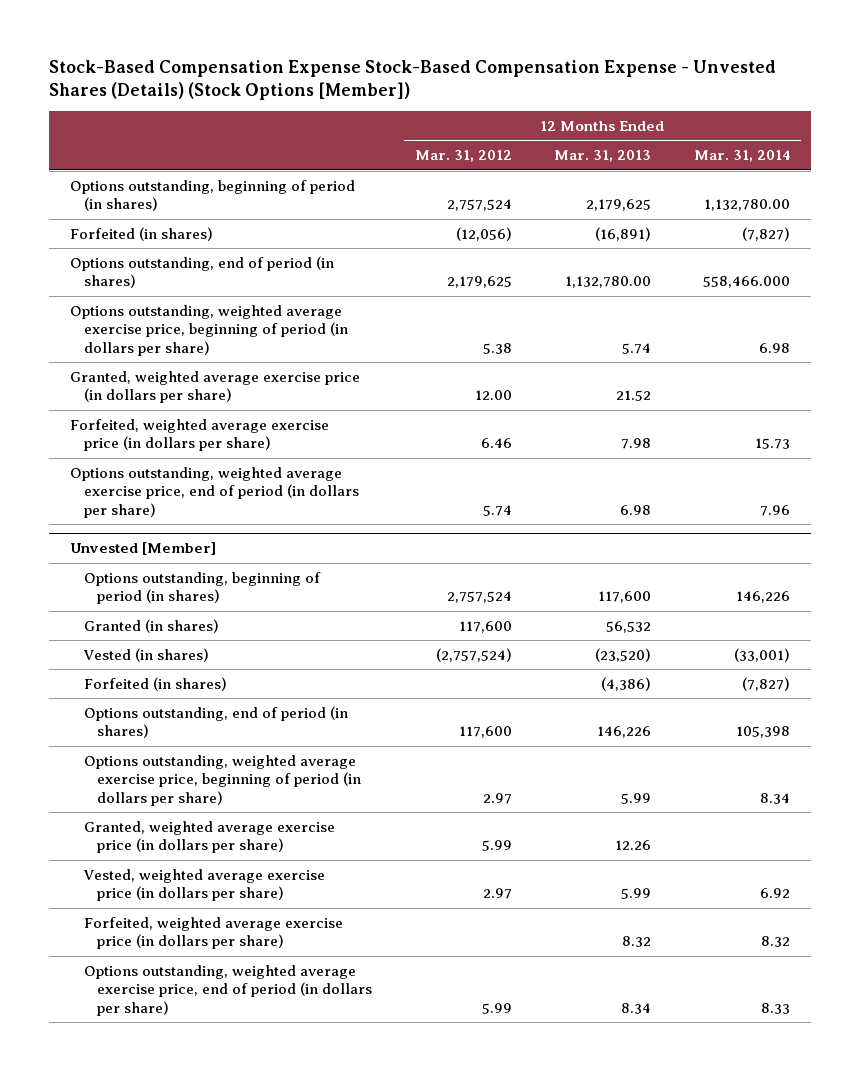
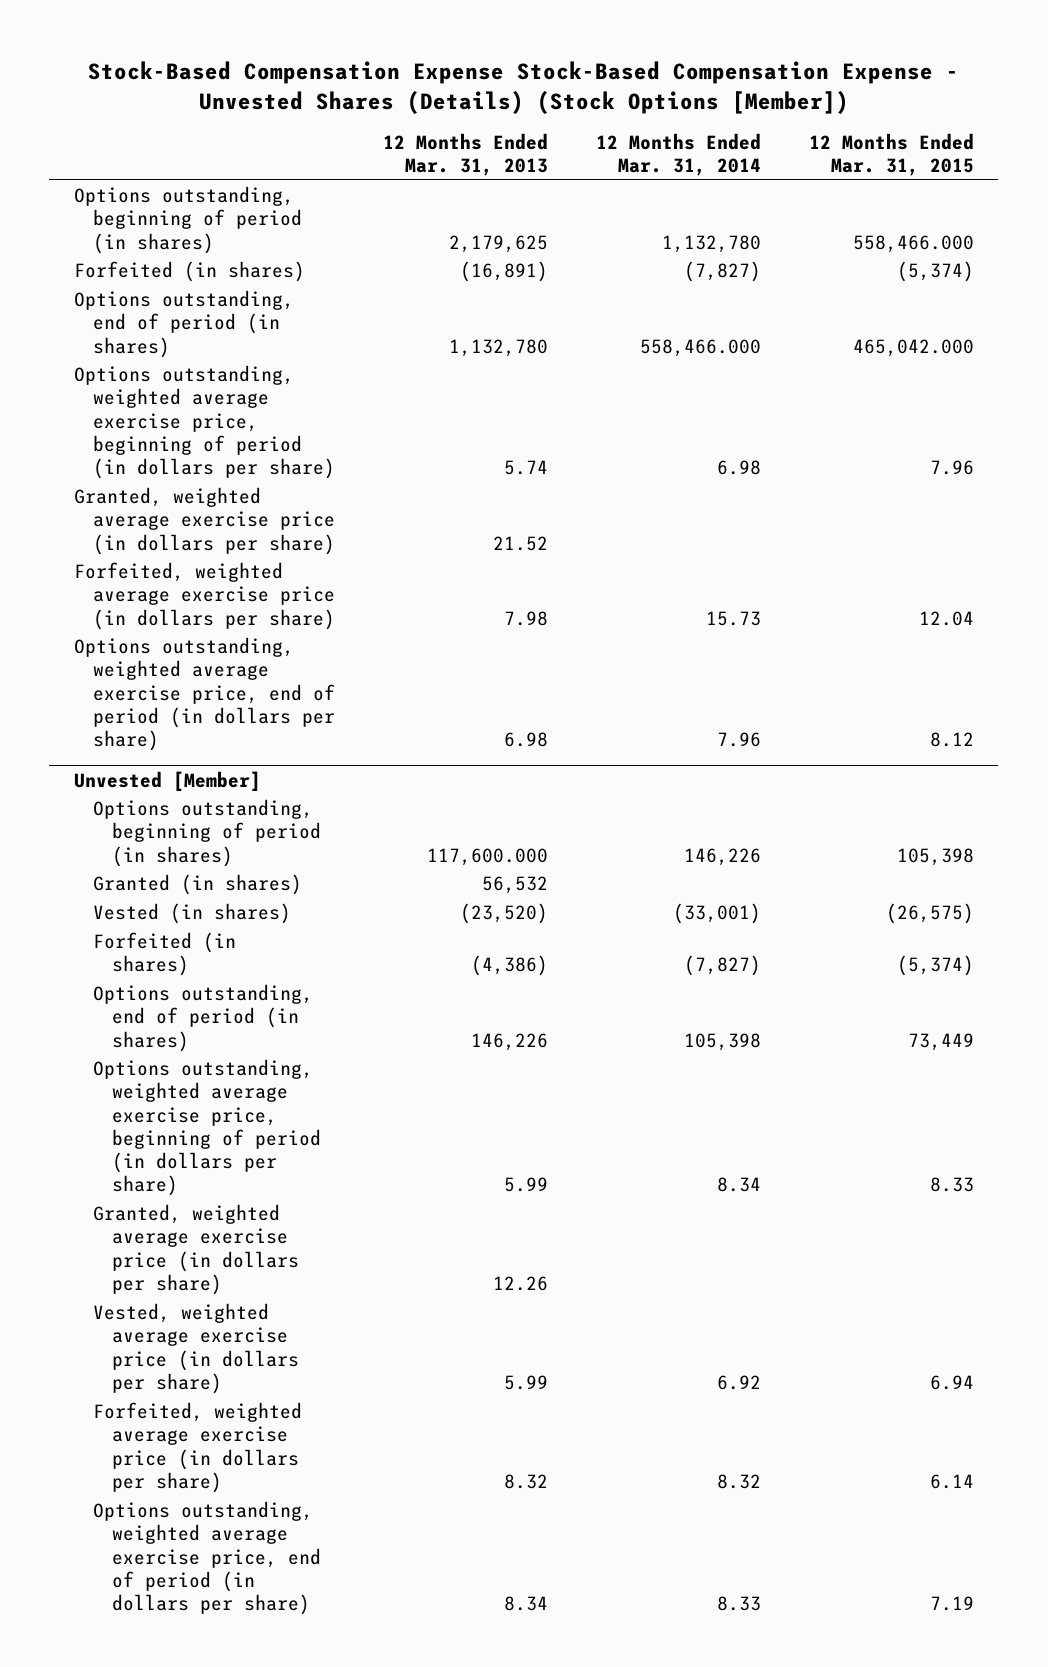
- | 12 Months Ended Mar. 31, 2012 | 12 Months Ended Mar. 31, 2013 | 12 Months Ended Mar. 31, 2014
+ | 12 Months Ended Mar. 31, 2013 | 12 Months Ended Mar. 31, 2014 | 12 Months Ended Mar. 31, 2015
- Options outstanding, beginning of period (in shares) | 2,757,524 | 2,179,625 | 1,132,780.00
+ Options outstanding, beginning of period (in shares) | 2,179,625 | 1,132,780 | 558,466.000
- Options outstanding, end of period (in shares) | 2,179,625 | 1,132,780.00 | 558,466.000
+ Options outstanding, end of period (in shares) | 1,132,780 | 558,466.000 | 465,042.000
@ Unvested [Member]
- Options outstanding, beginning of period (in shares) | 2,757,524 | 117,600 | 146,226
+ Options outstanding, beginning of period (in shares) | 117,600.000 | 146,226 | 105,398

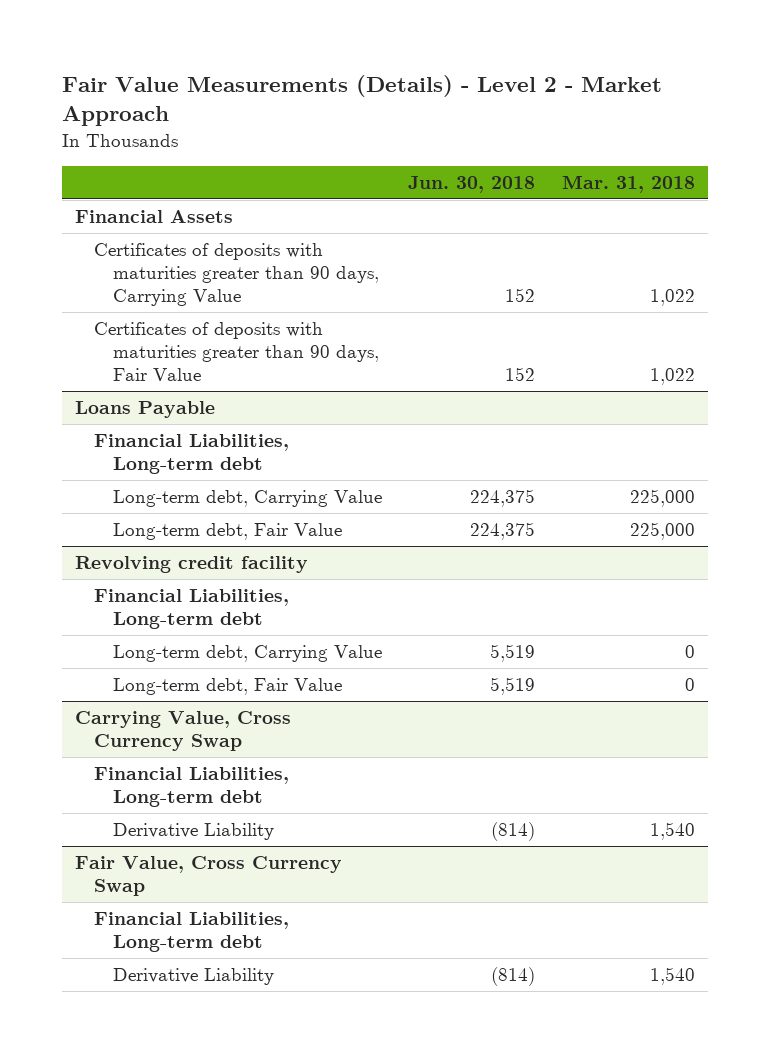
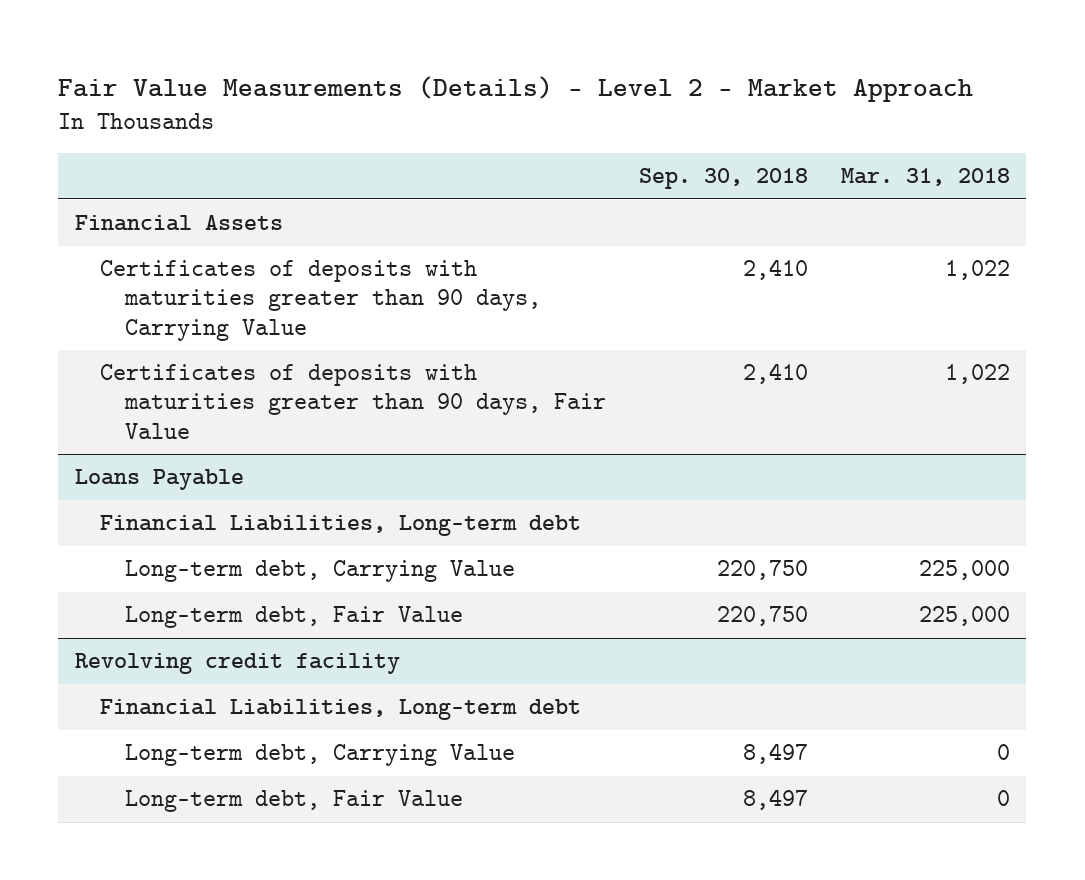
- | Jun. 30, 2018 | Mar. 31, 2018
+ | Sep. 30, 2018 | Mar. 31, 2018
- Carrying Value, Cross Currency Swap
- Financial Liabilities, Long-term debt
- Derivative Liability | (814) | 1,540
- Fair Value, Cross Currency Swap
- Financial Liabilities, Long-term debt
- Derivative Liability | (814) | 1,540

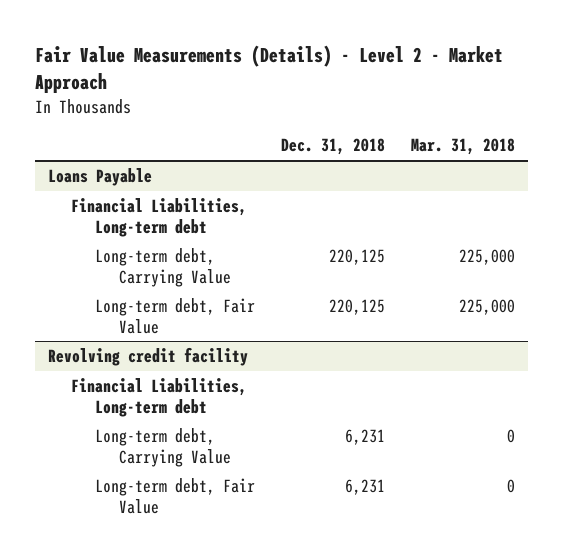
- | Sep. 30, 2018 | Mar. 31, 2018
+ | Dec. 31, 2018 | Mar. 31, 2018
- Financial Assets
- Certificates of deposits with maturities greater than 90 days, Carrying Value | 2,410 | 1,022
- Certificates of deposits with maturities greater than 90 days, Fair Value | 2,410 | 1,022

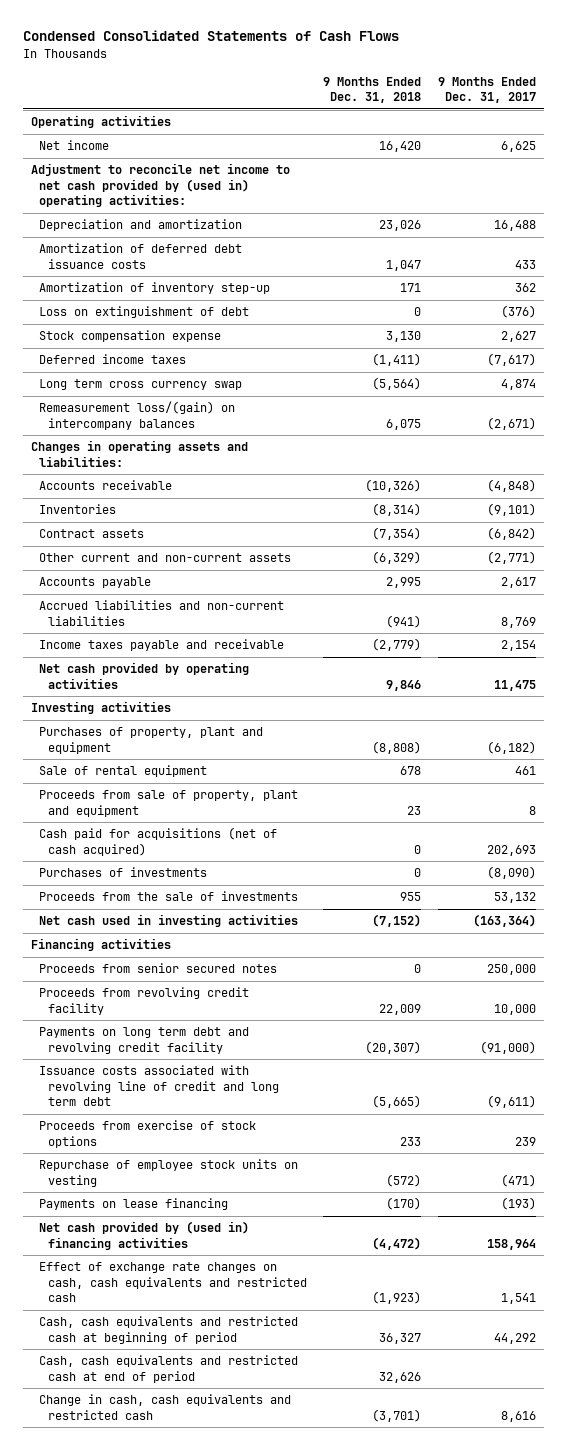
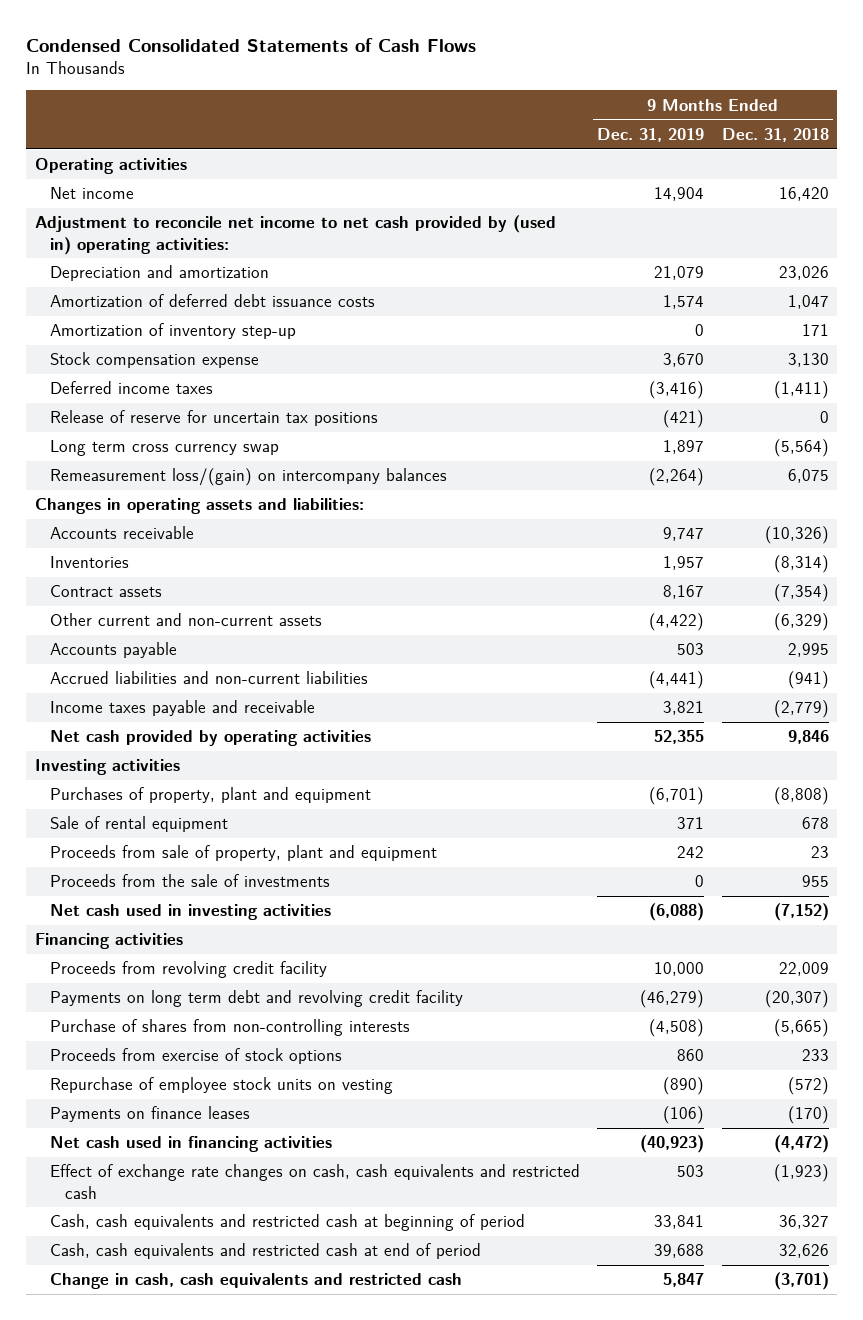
- | 9 Months Ended Dec. 31, 2018 | 9 Months Ended Dec. 31, 2017
+ | 9 Months Ended Dec. 31, 2019 | 9 Months Ended Dec. 31, 2018
- Loss on extinguishment of debt | 0 | (376)
+ Release of reserve for uncertain tax positions | (421) | 0
- Cash paid for acquisitions (net of cash acquired) | 0 | 202,693
- Purchases of investments | 0 | (8,090)
- Proceeds from senior secured notes | 0 | 250,000
- Issuance costs associated with revolving line of credit and long term debt | (5,665) | (9,611)
+ Purchase of shares from non-controlling interests | (4,508) | (5,665)
- Payments on lease financing | (170) | (193)
- Net cash provided by (used in) financing activities | (4,472) | 158,964
+ Payments on finance leases | (106) | (170)
+ Net cash used in financing activities | (40,923) | (4,472)

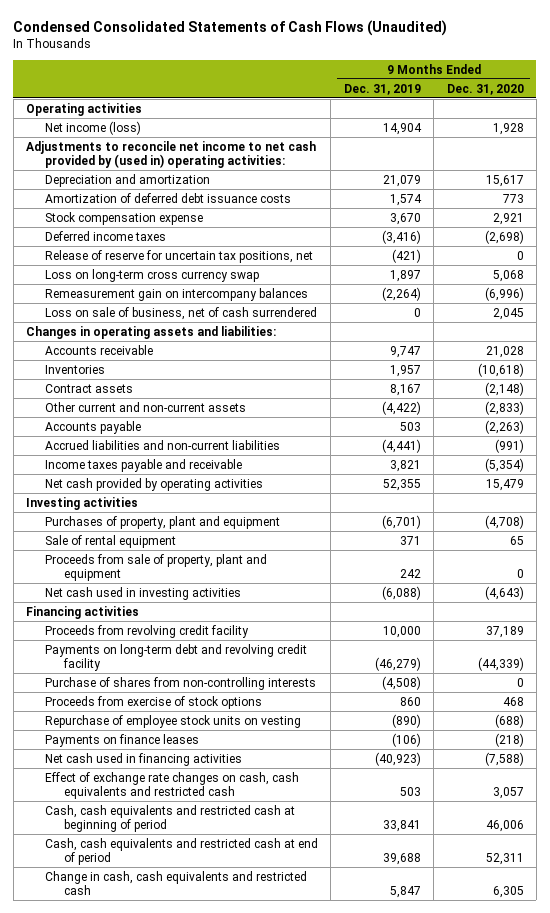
- Condensed Consolidated Statements of Cash Flows
+ Condensed Consolidated Statements of Cash Flows (Unaudited)
- | 9 Months Ended Dec. 31, 2019 | 9 Months Ended Dec. 31, 2018
+ | 9 Months Ended Dec. 31, 2019 | 9 Months Ended Dec. 31, 2020
- Net income | 14,904 | 16,420
- Adjustment to reconcile net income to net cash provided by (used in) operating activities:
+ Net income (loss) | 14,904 | 1,928
+ Adjustments to reconcile net income to net cash provided by (used in) operating activities:
- Amortization of inventory step-up | 0 | 171
- Release of reserve for uncertain tax positions | (421) | 0
- Long term cross currency swap | 1,897 | (5,564)
- Remeasurement loss/(gain) on intercompany balances | (2,264) | 6,075
+ Release of reserve for uncertain tax positions, net | (421) | 0
+ Loss on long-term cross currency swap | 1,897 | 5,068
+ Remeasurement gain on intercompany balances | (2,264) | (6,996)
+ Loss on sale of business, net of cash surrendered | 0 | 2,045
- Proceeds from the sale of investments | 0 | 955
- Payments on long term debt and revolving credit facility | (46,279) | (20,307)
+ Payments on long-term debt and revolving credit facility | (46,279) | (44,339)

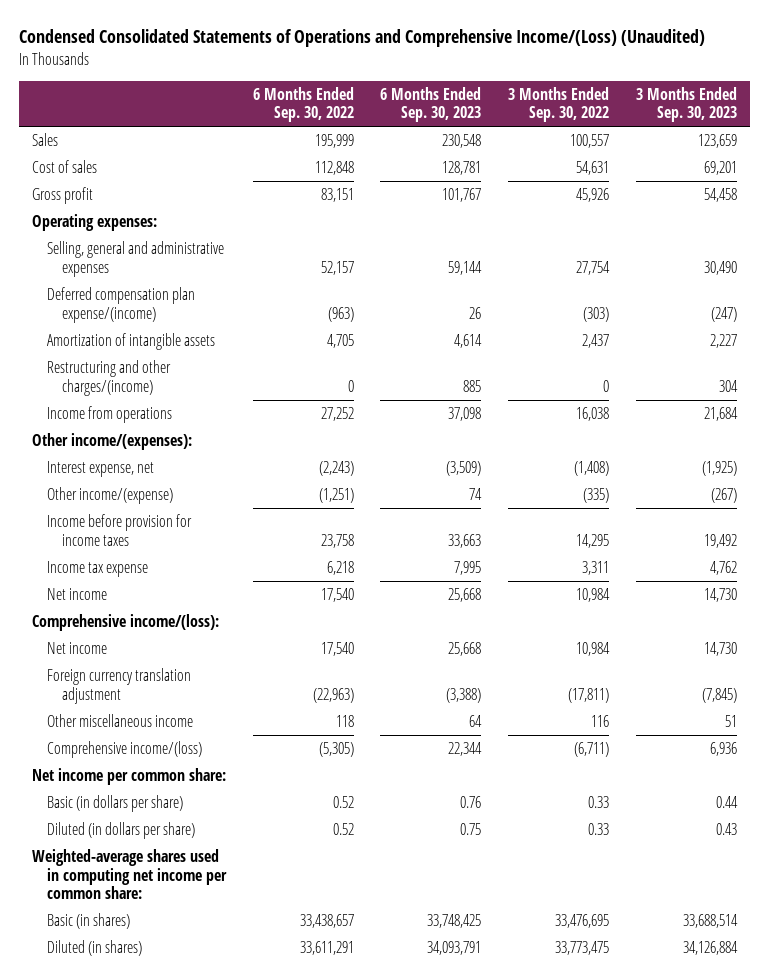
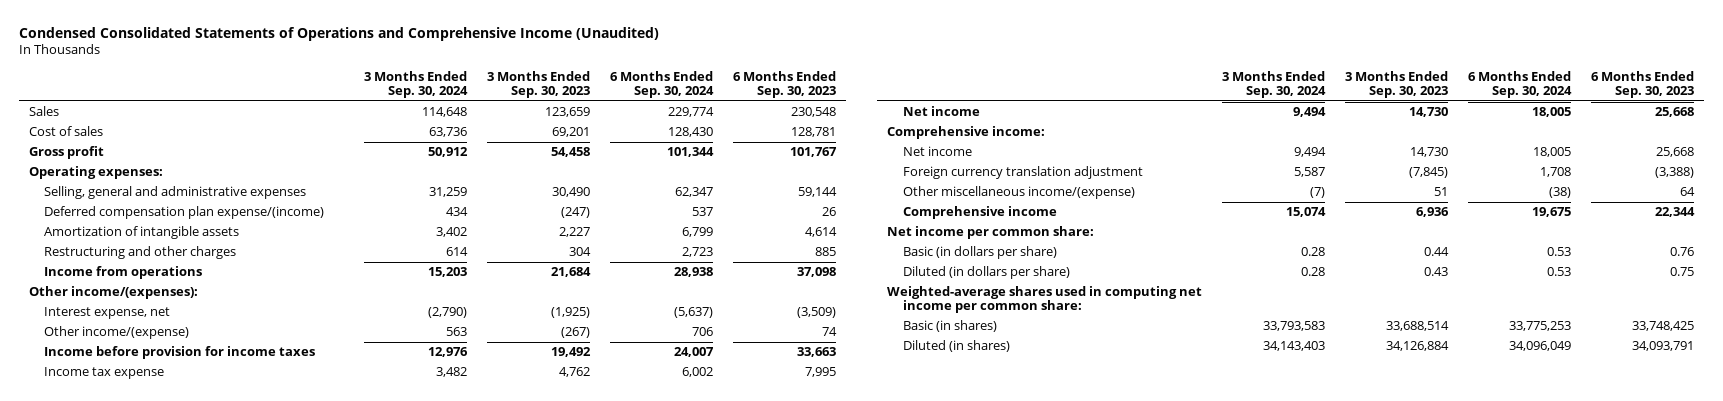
- Condensed Consolidated Statements of Operations and Comprehensive Income/(Loss) (Unaudited)
+ Condensed Consolidated Statements of Operations and Comprehensive Income (Unaudited)
- | 6 Months Ended Sep. 30, 2022 | 6 Months Ended Sep. 30, 2023 | 3 Months Ended Sep. 30, 2022 | 3 Months Ended Sep. 30, 2023
+ | 3 Months Ended Sep. 30, 2024 | 3 Months Ended Sep. 30, 2023 | 6 Months Ended Sep. 30, 2024 | 6 Months Ended Sep. 30, 2023
- Restructuring and other charges/(income) | 0 | 885 | 0 | 304
+ Restructuring and other charges | 614 | 304 | 2,723 | 885
- Comprehensive income/(loss):
+ Comprehensive income:
- Other miscellaneous income | 118 | 64 | 116 | 51
- Comprehensive income/(loss) | (5,305) | 22,344 | (6,711) | 6,936
+ Other miscellaneous income/(expense) | (7) | 51 | (38) | 64
+ Comprehensive income | 15,074 | 6,936 | 19,675 | 22,344

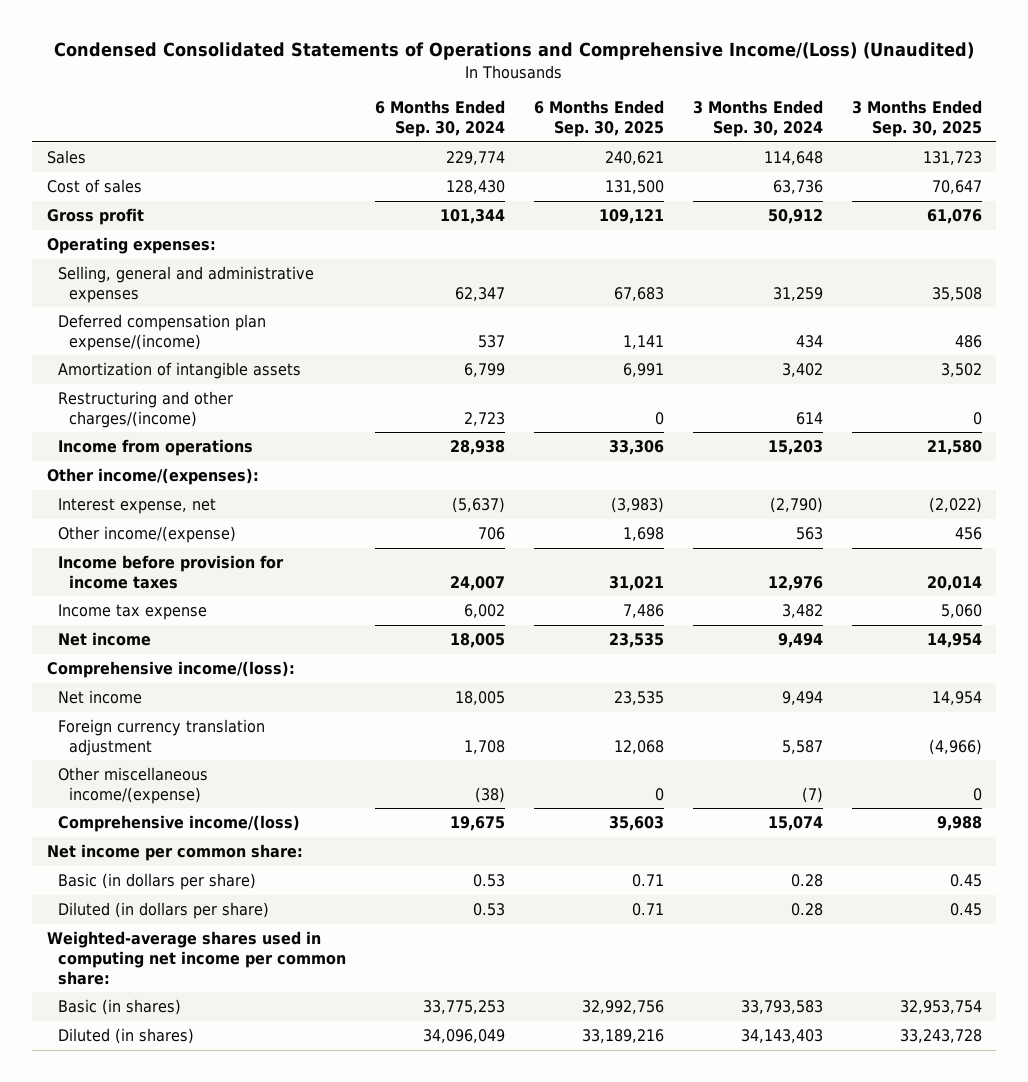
- Condensed Consolidated Statements of Operations and Comprehensive Income (Unaudited)
+ Condensed Consolidated Statements of Operations and Comprehensive Income/(Loss) (Unaudited)
- | 3 Months Ended Sep. 30, 2024 | 3 Months Ended Sep. 30, 2023 | 6 Months Ended Sep. 30, 2024 | 6 Months Ended Sep. 30, 2023
+ | 6 Months Ended Sep. 30, 2024 | 6 Months Ended Sep. 30, 2025 | 3 Months Ended Sep. 30, 2024 | 3 Months Ended Sep. 30, 2025
- Restructuring and other charges | 614 | 304 | 2,723 | 885
+ Restructuring and other charges/(income) | 2,723 | 0 | 614 | 0
- Comprehensive income:
+ Comprehensive income/(loss):
- Comprehensive income | 15,074 | 6,936 | 19,675 | 22,344
+ Comprehensive income/(loss) | 19,675 | 35,603 | 15,074 | 9,988

